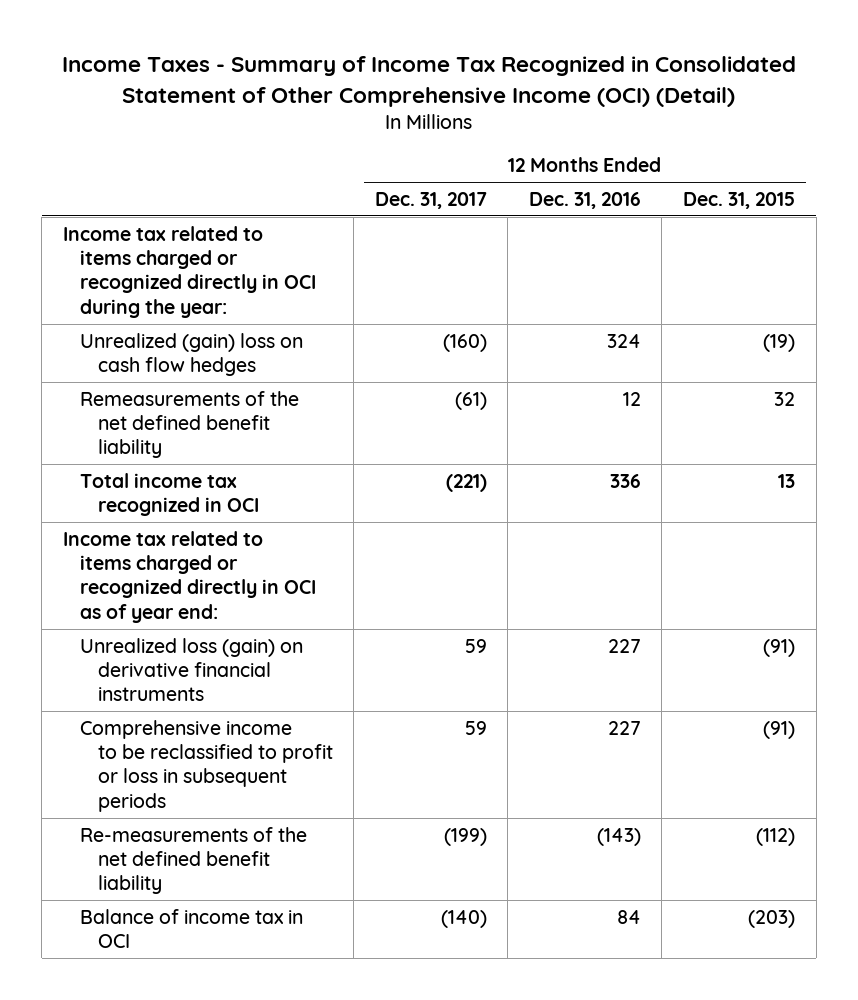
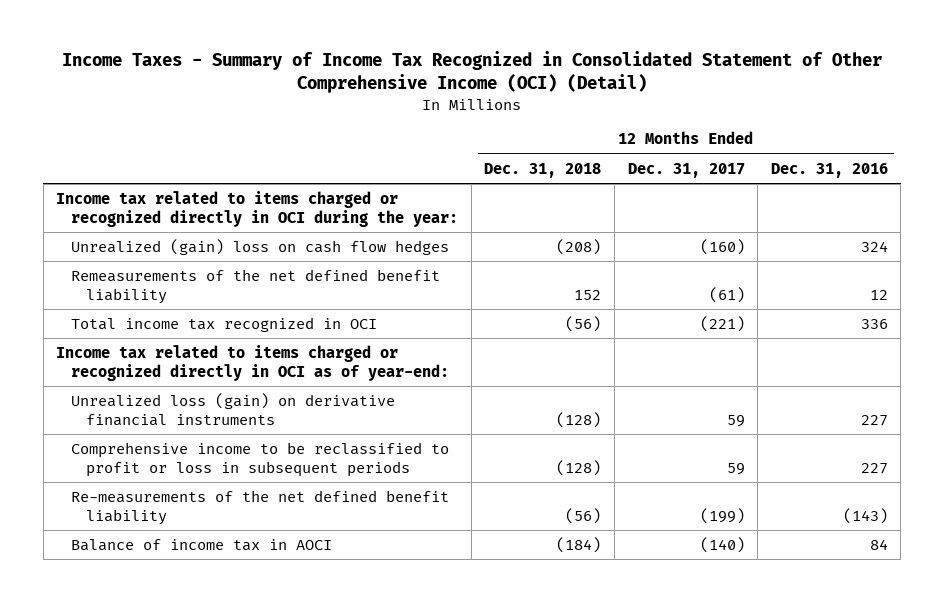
- | 12 Months Ended Dec. 31, 2017 | 12 Months Ended Dec. 31, 2016 | 12 Months Ended Dec. 31, 2015
+ | 12 Months Ended Dec. 31, 2018 | 12 Months Ended Dec. 31, 2017 | 12 Months Ended Dec. 31, 2016
- Income tax related to items charged or recognized directly in OCI as of year end:
+ Income tax related to items charged or recognized directly in OCI as of year-end:
- Balance of income tax in OCI | (140) | 84 | (203)
+ Balance of income tax in AOCI | (184) | (140) | 84

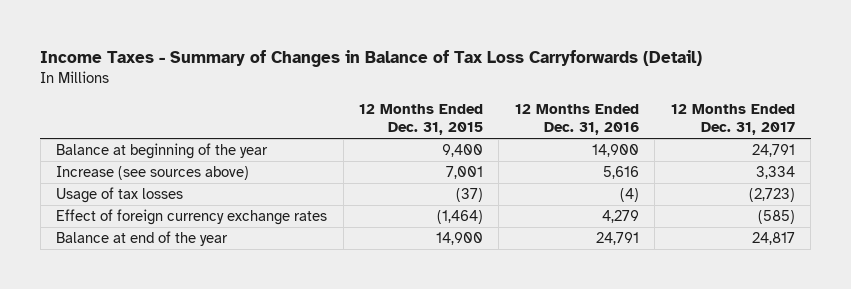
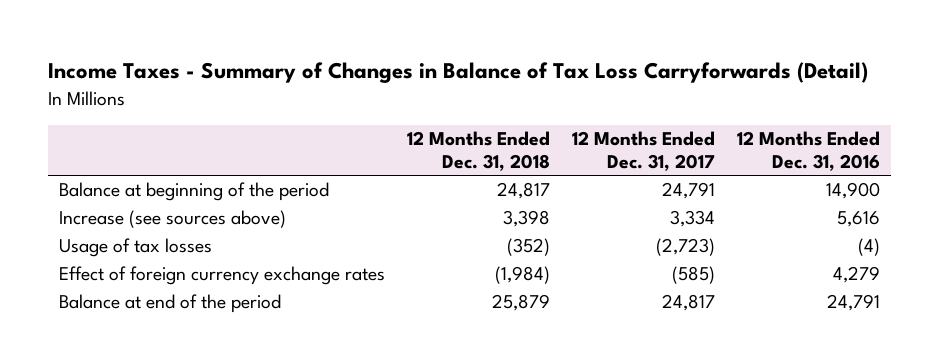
- | 12 Months Ended Dec. 31, 2015 | 12 Months Ended Dec. 31, 2016 | 12 Months Ended Dec. 31, 2017
+ | 12 Months Ended Dec. 31, 2018 | 12 Months Ended Dec. 31, 2017 | 12 Months Ended Dec. 31, 2016
- Balance at beginning of the year | 9,400 | 14,900 | 24,791
+ Balance at beginning of the period | 24,817 | 24,791 | 14,900
- Balance at end of the year | 14,900 | 24,791 | 24,817
+ Balance at end of the period | 25,879 | 24,817 | 24,791

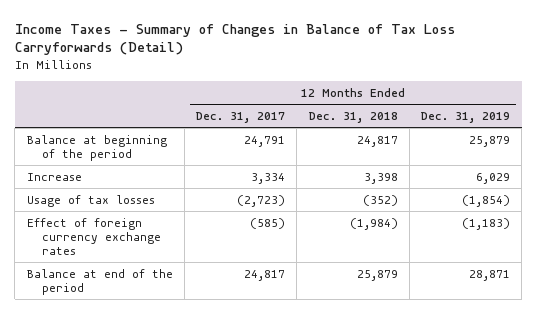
- | 12 Months Ended Dec. 31, 2018 | 12 Months Ended Dec. 31, 2017 | 12 Months Ended Dec. 31, 2016
+ | 12 Months Ended Dec. 31, 2017 | 12 Months Ended Dec. 31, 2018 | 12 Months Ended Dec. 31, 2019
- Increase (see sources above) | 3,398 | 3,334 | 5,616
+ Increase | 3,334 | 3,398 | 6,029

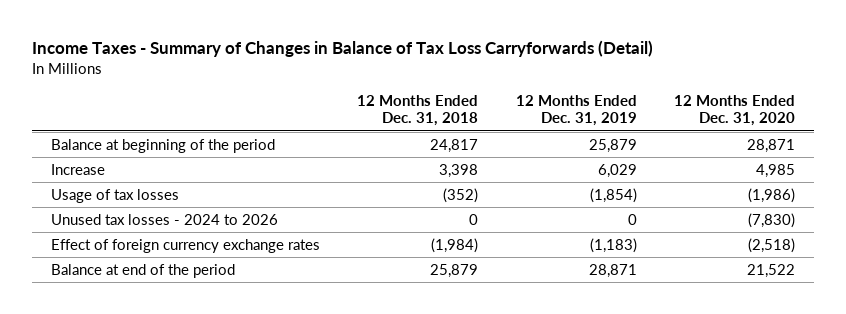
- | 12 Months Ended Dec. 31, 2017 | 12 Months Ended Dec. 31, 2018 | 12 Months Ended Dec. 31, 2019
+ | 12 Months Ended Dec. 31, 2018 | 12 Months Ended Dec. 31, 2019 | 12 Months Ended Dec. 31, 2020
+ Unused tax losses - 2024 to 2026 | 0 | 0 | (7,830)

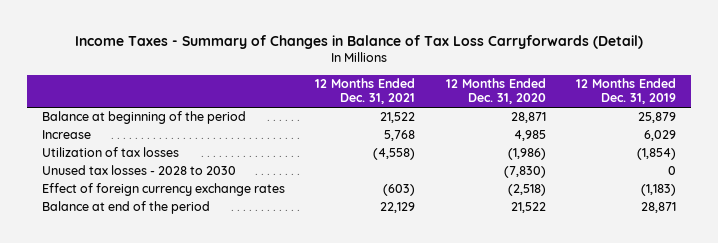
- | 12 Months Ended Dec. 31, 2018 | 12 Months Ended Dec. 31, 2019 | 12 Months Ended Dec. 31, 2020
+ | 12 Months Ended Dec. 31, 2021 | 12 Months Ended Dec. 31, 2020 | 12 Months Ended Dec. 31, 2019
- Usage of tax losses | (352) | (1,854) | (1,986)
- Unused tax losses - 2024 to 2026 | 0 | 0 | (7,830)
+ Utilization of tax losses | (4,558) | (1,986) | (1,854)
+ Unused tax losses - 2028 to 2030 | | (7,830) | 0

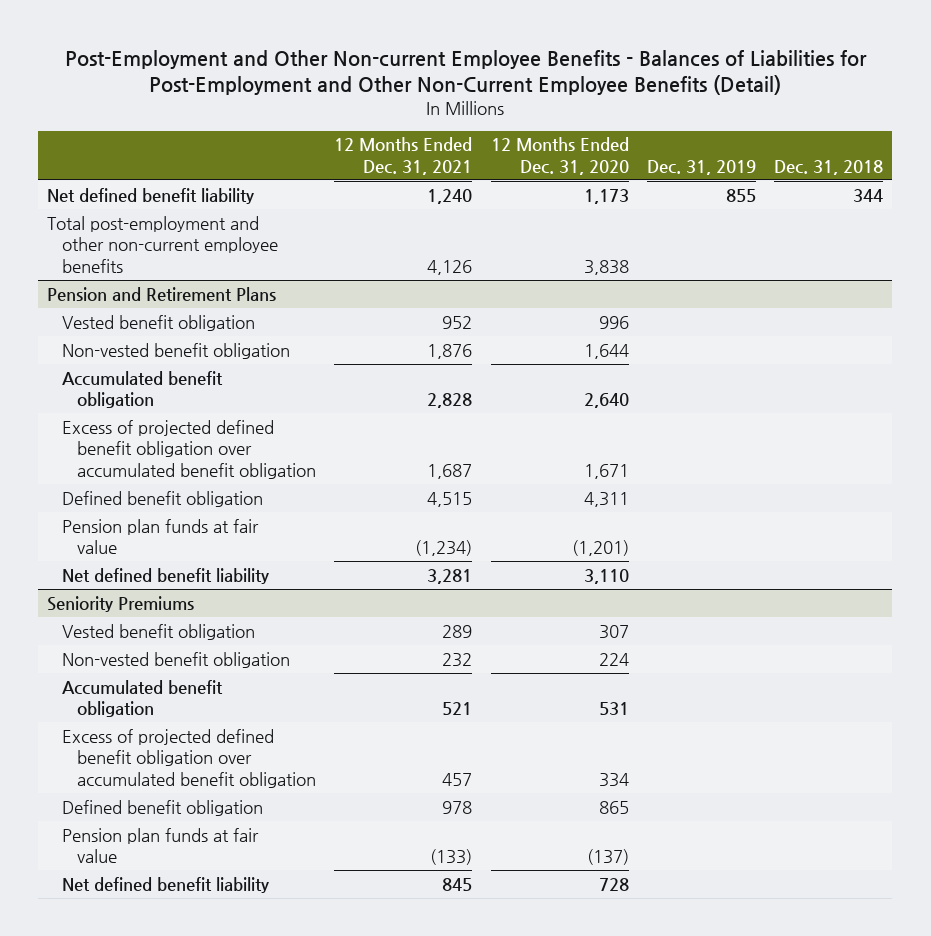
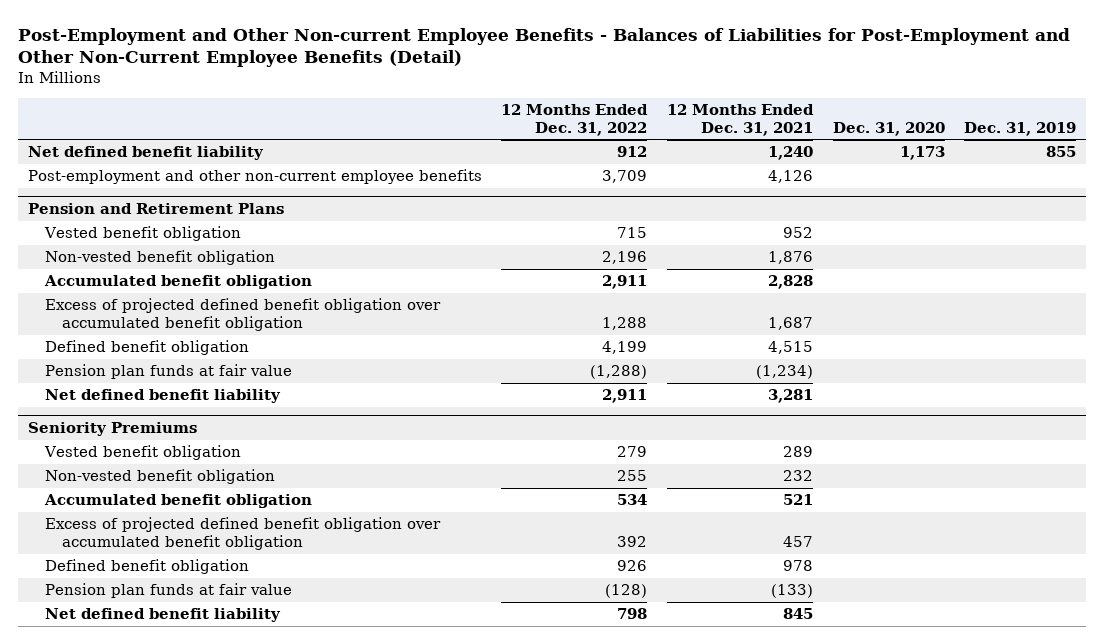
- | 12 Months Ended Dec. 31, 2021 | 12 Months Ended Dec. 31, 2020 | Dec. 31, 2019 | Dec. 31, 2018
+ | 12 Months Ended Dec. 31, 2022 | 12 Months Ended Dec. 31, 2021 | Dec. 31, 2020 | Dec. 31, 2019
- Total post-employment and other non-current employee benefits | 4,126 | 3,838 | |
+ Post-employment and other non-current employee benefits | 3,709 | 4,126 | |

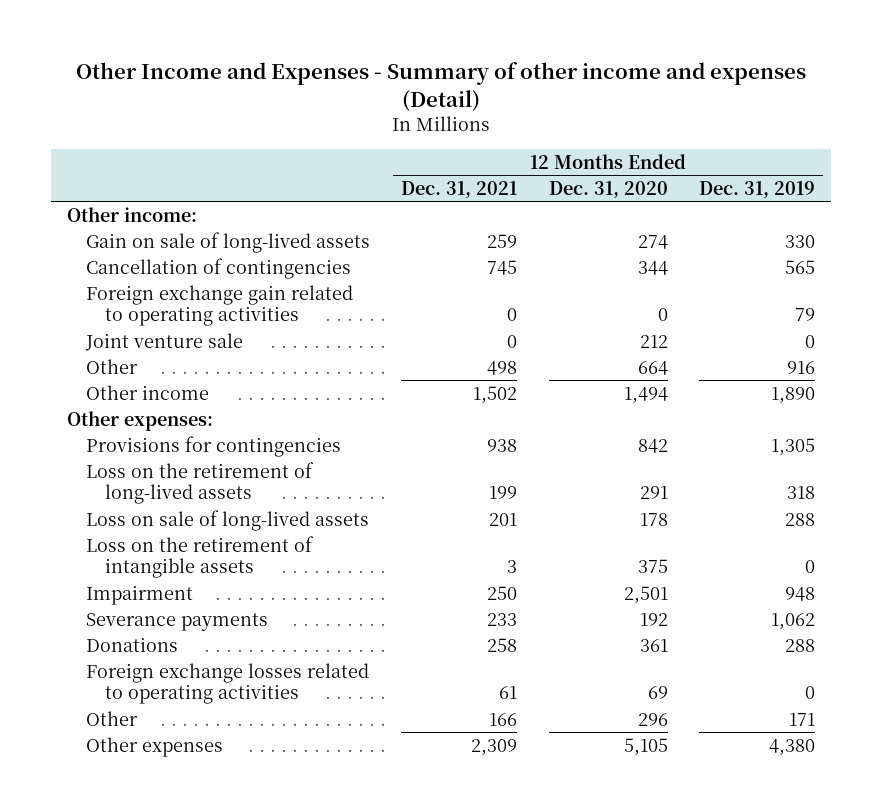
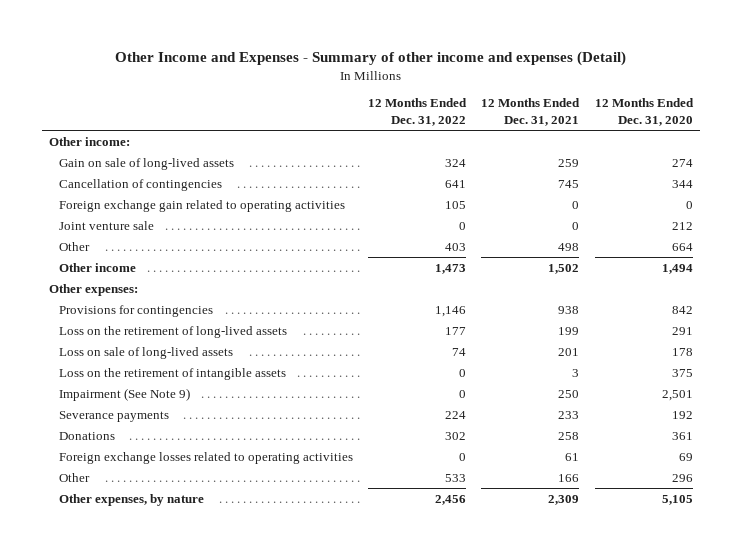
- | 12 Months Ended Dec. 31, 2021 | 12 Months Ended Dec. 31, 2020 | 12 Months Ended Dec. 31, 2019
+ | 12 Months Ended Dec. 31, 2022 | 12 Months Ended Dec. 31, 2021 | 12 Months Ended Dec. 31, 2020
- Impairment | 250 | 2,501 | 948
+ Impairment (See Note 9) | 0 | 250 | 2,501
- Other expenses | 2,309 | 5,105 | 4,380
+ Other expenses, by nature | 2,456 | 2,309 | 5,105

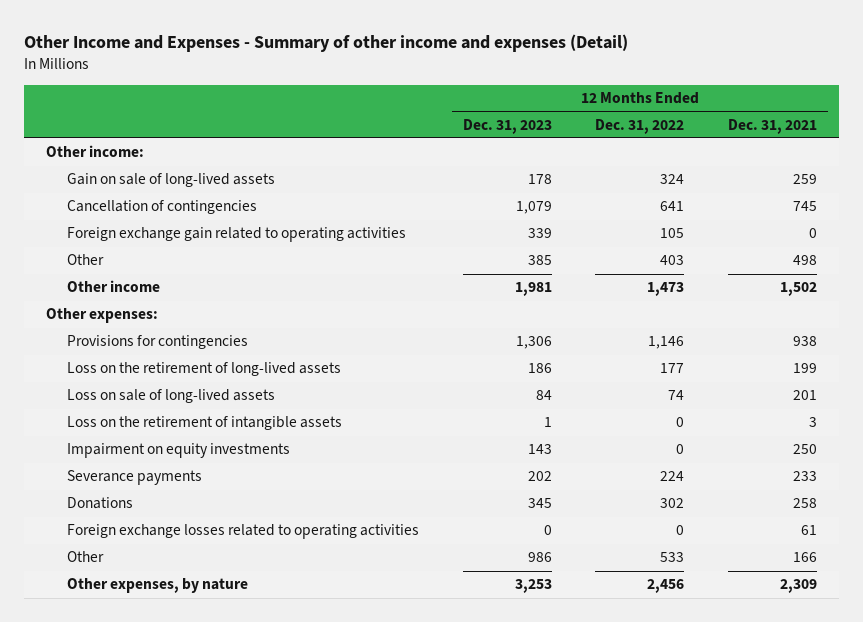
- | 12 Months Ended Dec. 31, 2022 | 12 Months Ended Dec. 31, 2021 | 12 Months Ended Dec. 31, 2020
+ | 12 Months Ended Dec. 31, 2023 | 12 Months Ended Dec. 31, 2022 | 12 Months Ended Dec. 31, 2021
- Joint venture sale | 0 | 0 | 212
- Impairment (See Note 9) | 0 | 250 | 2,501
+ Impairment on equity investments | 143 | 0 | 250

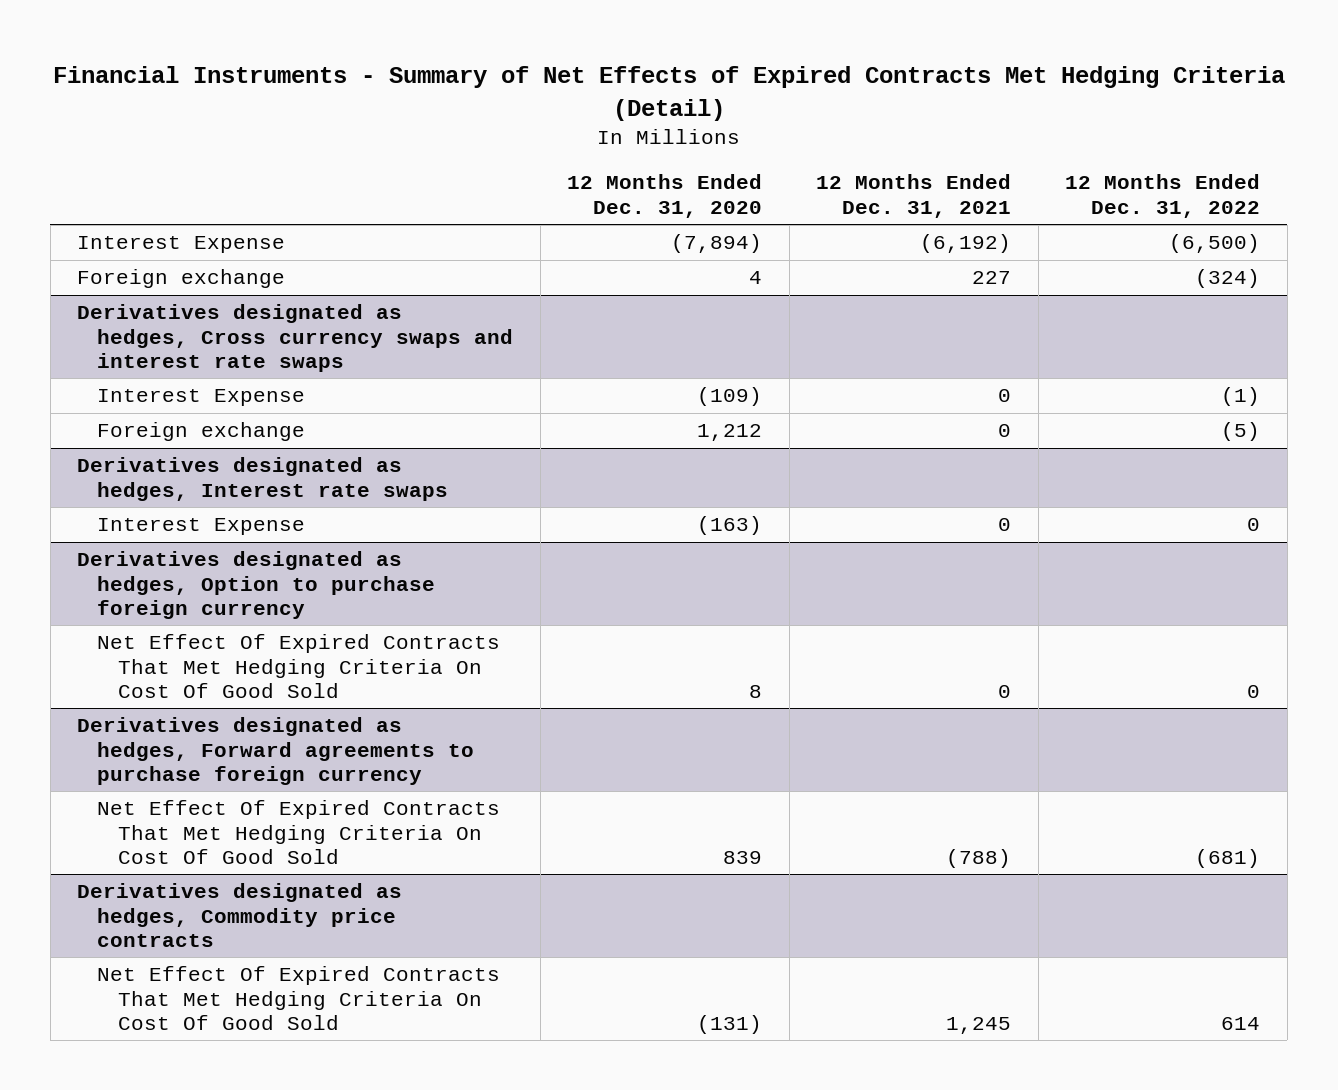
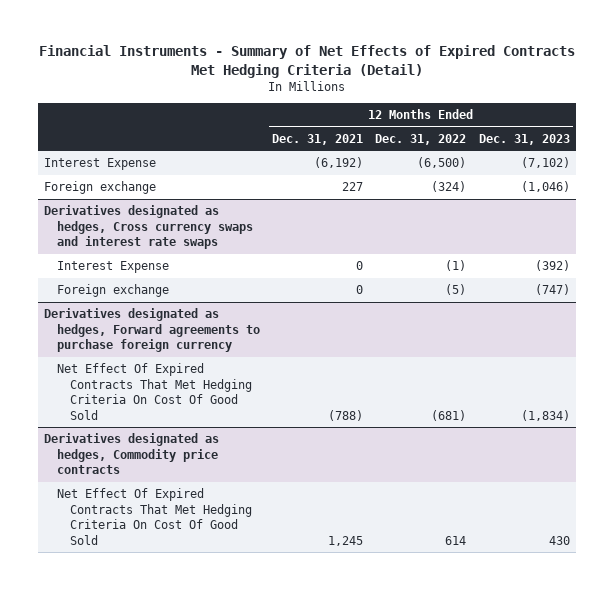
- | 12 Months Ended Dec. 31, 2020 | 12 Months Ended Dec. 31, 2021 | 12 Months Ended Dec. 31, 2022
+ | 12 Months Ended Dec. 31, 2021 | 12 Months Ended Dec. 31, 2022 | 12 Months Ended Dec. 31, 2023
- Derivatives designated as hedges, Interest rate swaps
- Interest Expense | (163) | 0 | 0
- Derivatives designated as hedges, Option to purchase foreign currency
- Net Effect Of Expired Contracts That Met Hedging Criteria On Cost Of Good Sold | 8 | 0 | 0

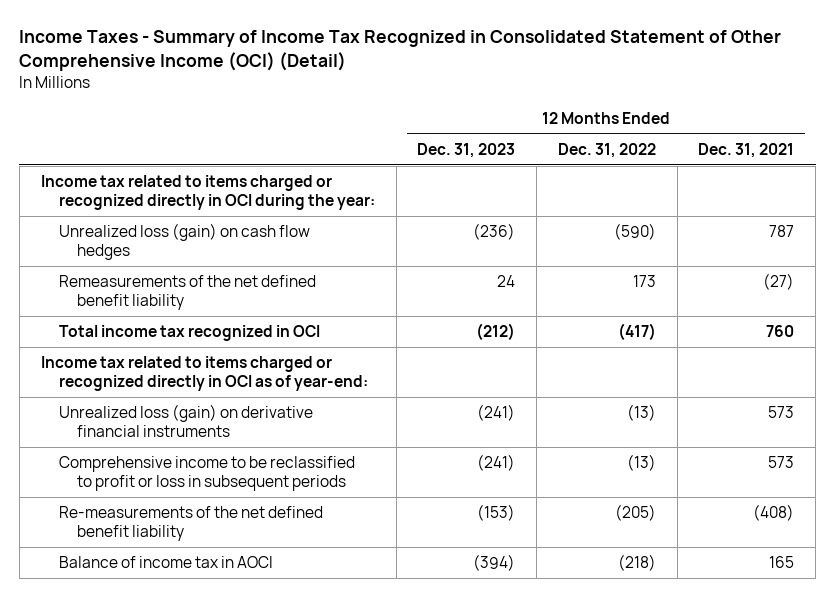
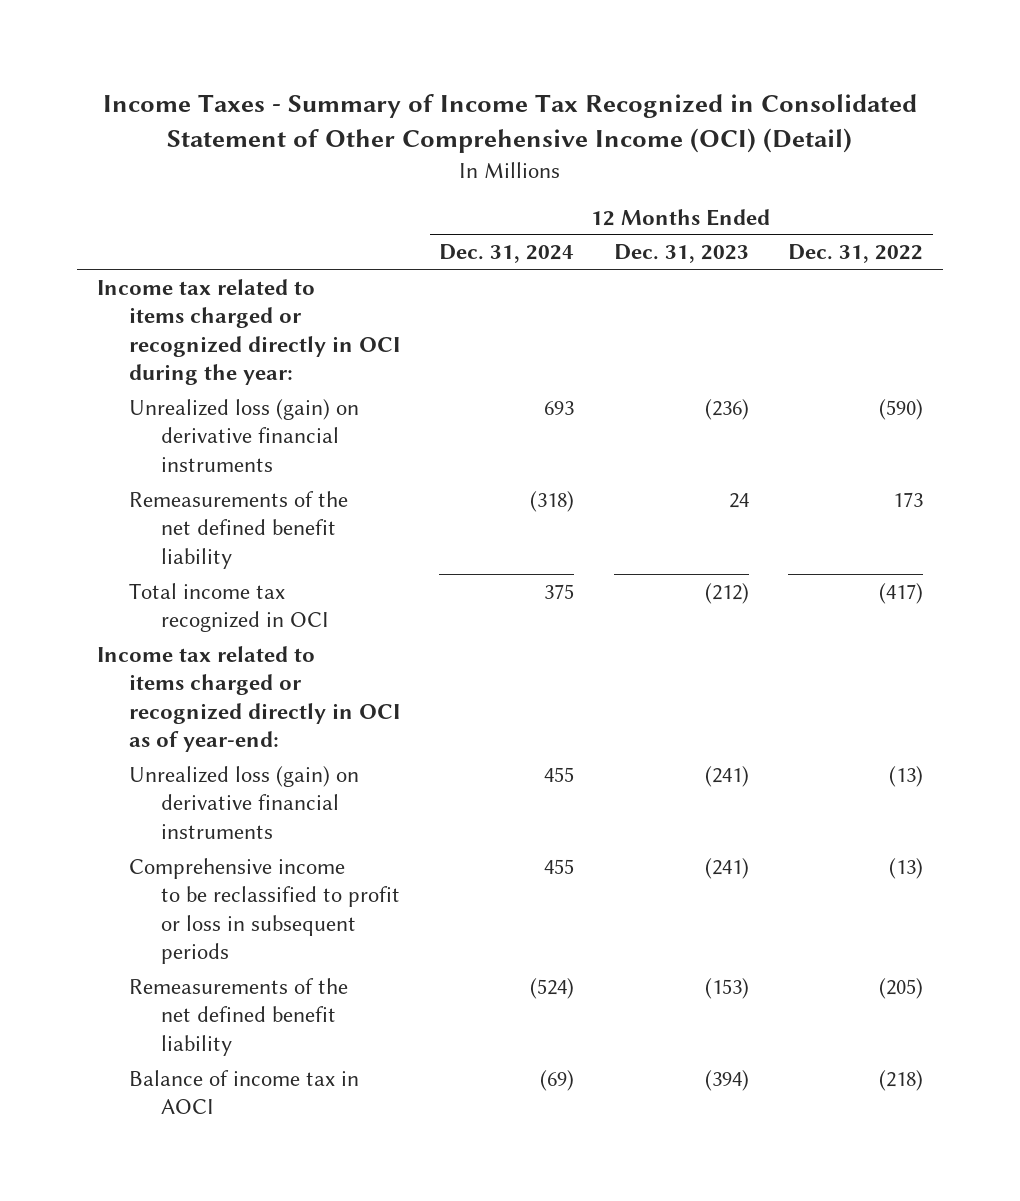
- | 12 Months Ended Dec. 31, 2023 | 12 Months Ended Dec. 31, 2022 | 12 Months Ended Dec. 31, 2021
+ | 12 Months Ended Dec. 31, 2024 | 12 Months Ended Dec. 31, 2023 | 12 Months Ended Dec. 31, 2022
- Unrealized loss (gain) on cash flow hedges | (236) | (590) | 787
+ Unrealized loss (gain) on derivative financial instruments | 693 | (236) | (590)
- Re-measurements of the net defined benefit liability | (153) | (205) | (408)
+ Remeasurements of the net defined benefit liability | (524) | (153) | (205)

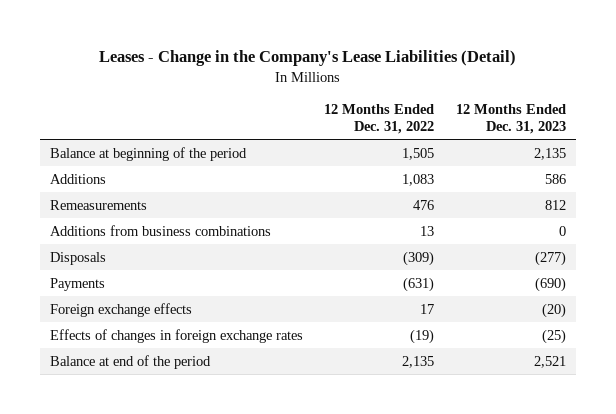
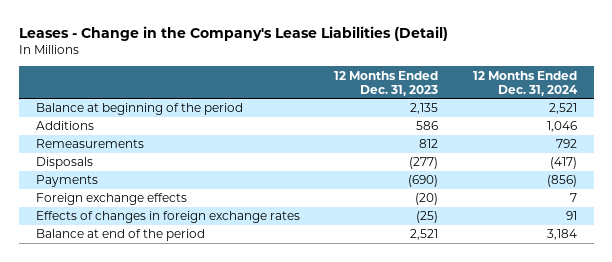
- | 12 Months Ended Dec. 31, 2022 | 12 Months Ended Dec. 31, 2023
+ | 12 Months Ended Dec. 31, 2023 | 12 Months Ended Dec. 31, 2024
- Additions from business combinations | 13 | 0

